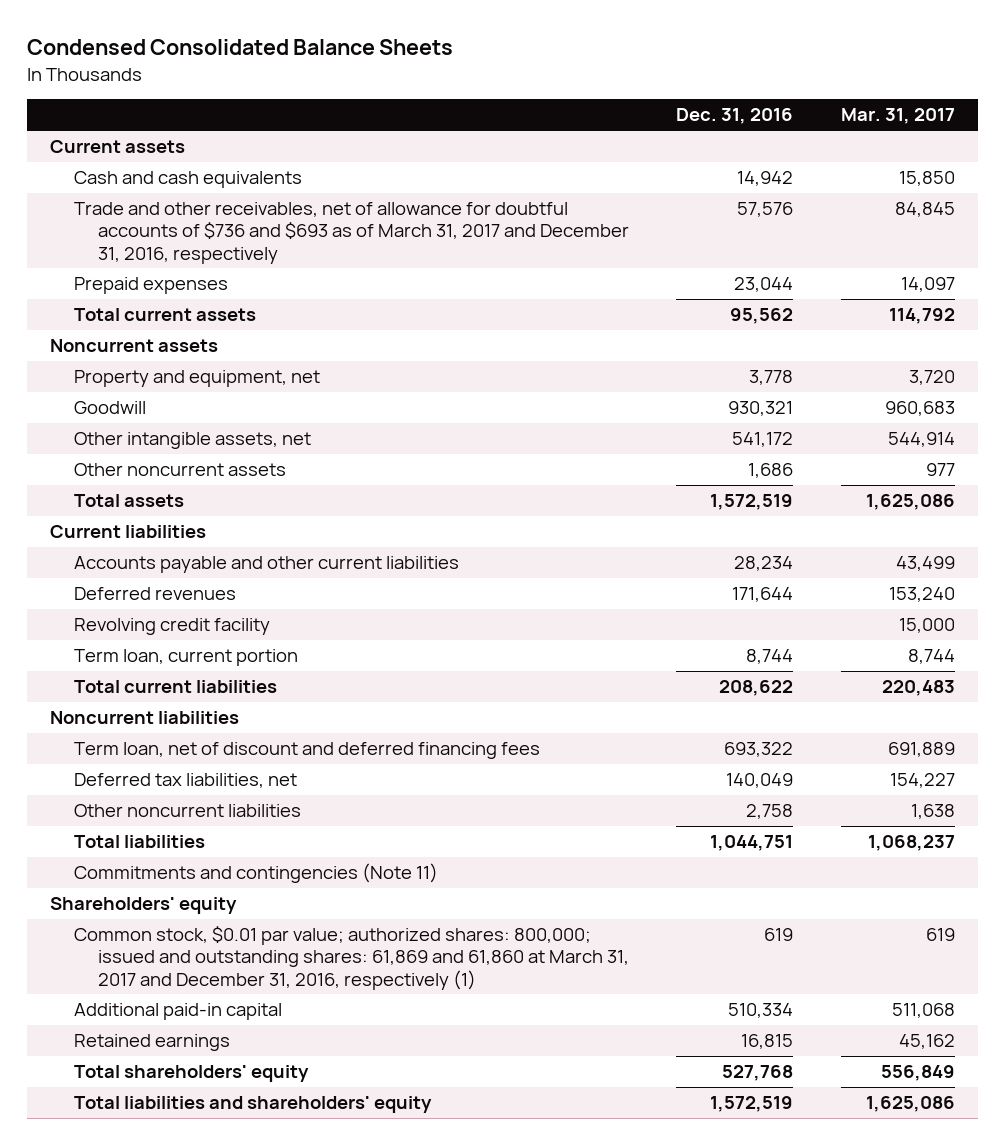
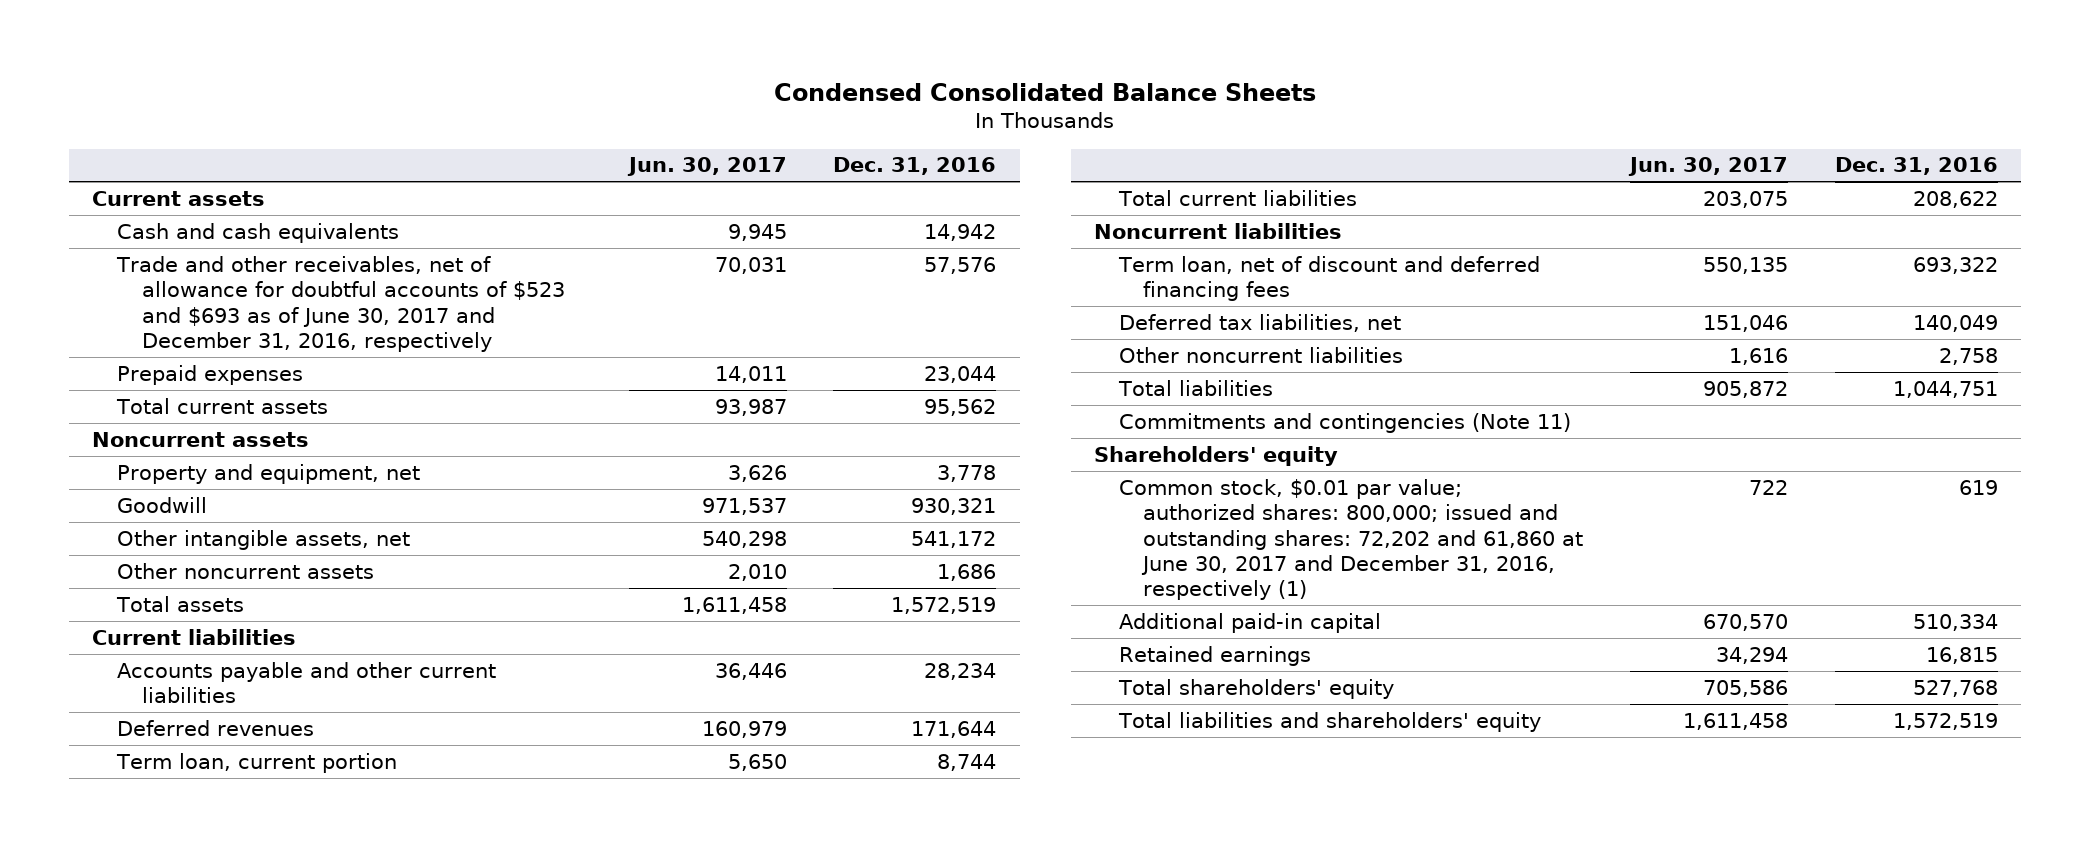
- | Dec. 31, 2016 | Mar. 31, 2017
+ | Jun. 30, 2017 | Dec. 31, 2016
- Trade and other receivables, net of allowance for doubtful accounts of $736 and $693 as of March 31, 2017 and December 31, 2016, respectively | 57,576 | 84,845
+ Trade and other receivables, net of allowance for doubtful accounts of $523 and $693 as of June 30, 2017 and December 31, 2016, respectively | 70,031 | 57,576
- Revolving credit facility | | 15,000
- Common stock, $0.01 par value; authorized shares: 800,000; issued and outstanding shares: 61,869 and 61,860 at March 31, 2017 and December 31, 2016, respectively (1) | 619 | 619
+ Common stock, $0.01 par value; authorized shares: 800,000; issued and outstanding shares: 72,202 and 61,860 at June 30, 2017 and December 31, 2016, respectively (1) | 722 | 619

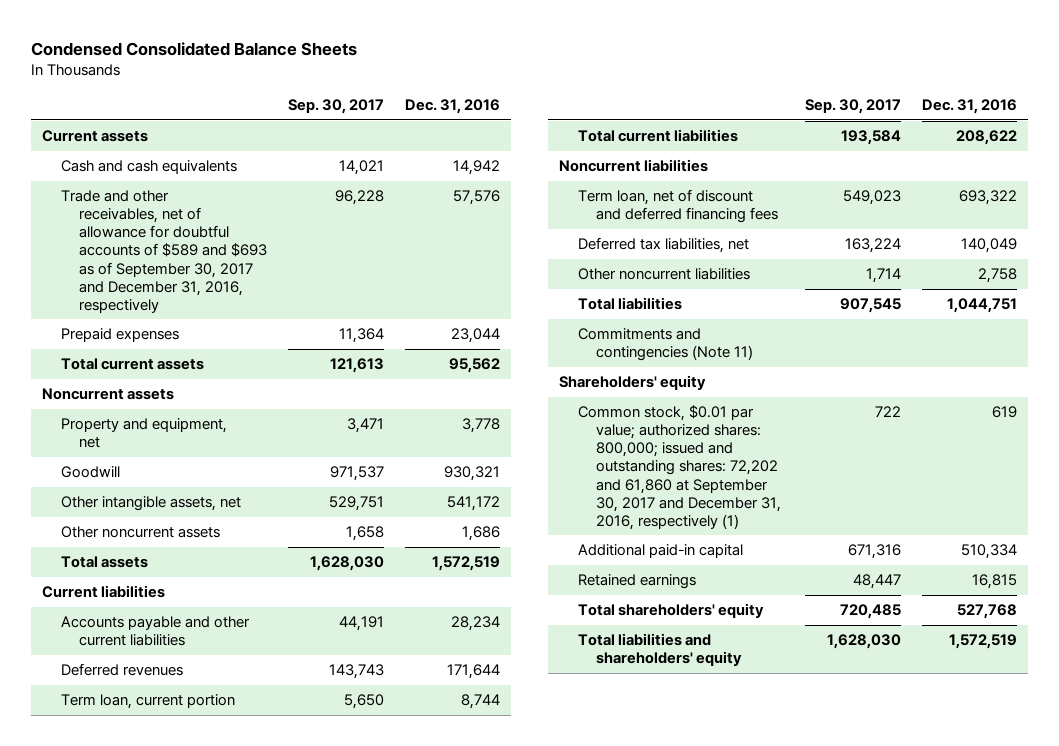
- | Jun. 30, 2017 | Dec. 31, 2016
+ | Sep. 30, 2017 | Dec. 31, 2016
- Trade and other receivables, net of allowance for doubtful accounts of $523 and $693 as of June 30, 2017 and December 31, 2016, respectively | 70,031 | 57,576
+ Trade and other receivables, net of allowance for doubtful accounts of $589 and $693 as of September 30, 2017 and December 31, 2016, respectively | 96,228 | 57,576
- Common stock, $0.01 par value; authorized shares: 800,000; issued and outstanding shares: 72,202 and 61,860 at June 30, 2017 and December 31, 2016, respectively (1) | 722 | 619
+ Common stock, $0.01 par value; authorized shares: 800,000; issued and outstanding shares: 72,202 and 61,860 at September 30, 2017 and December 31, 2016, respectively (1) | 722 | 619

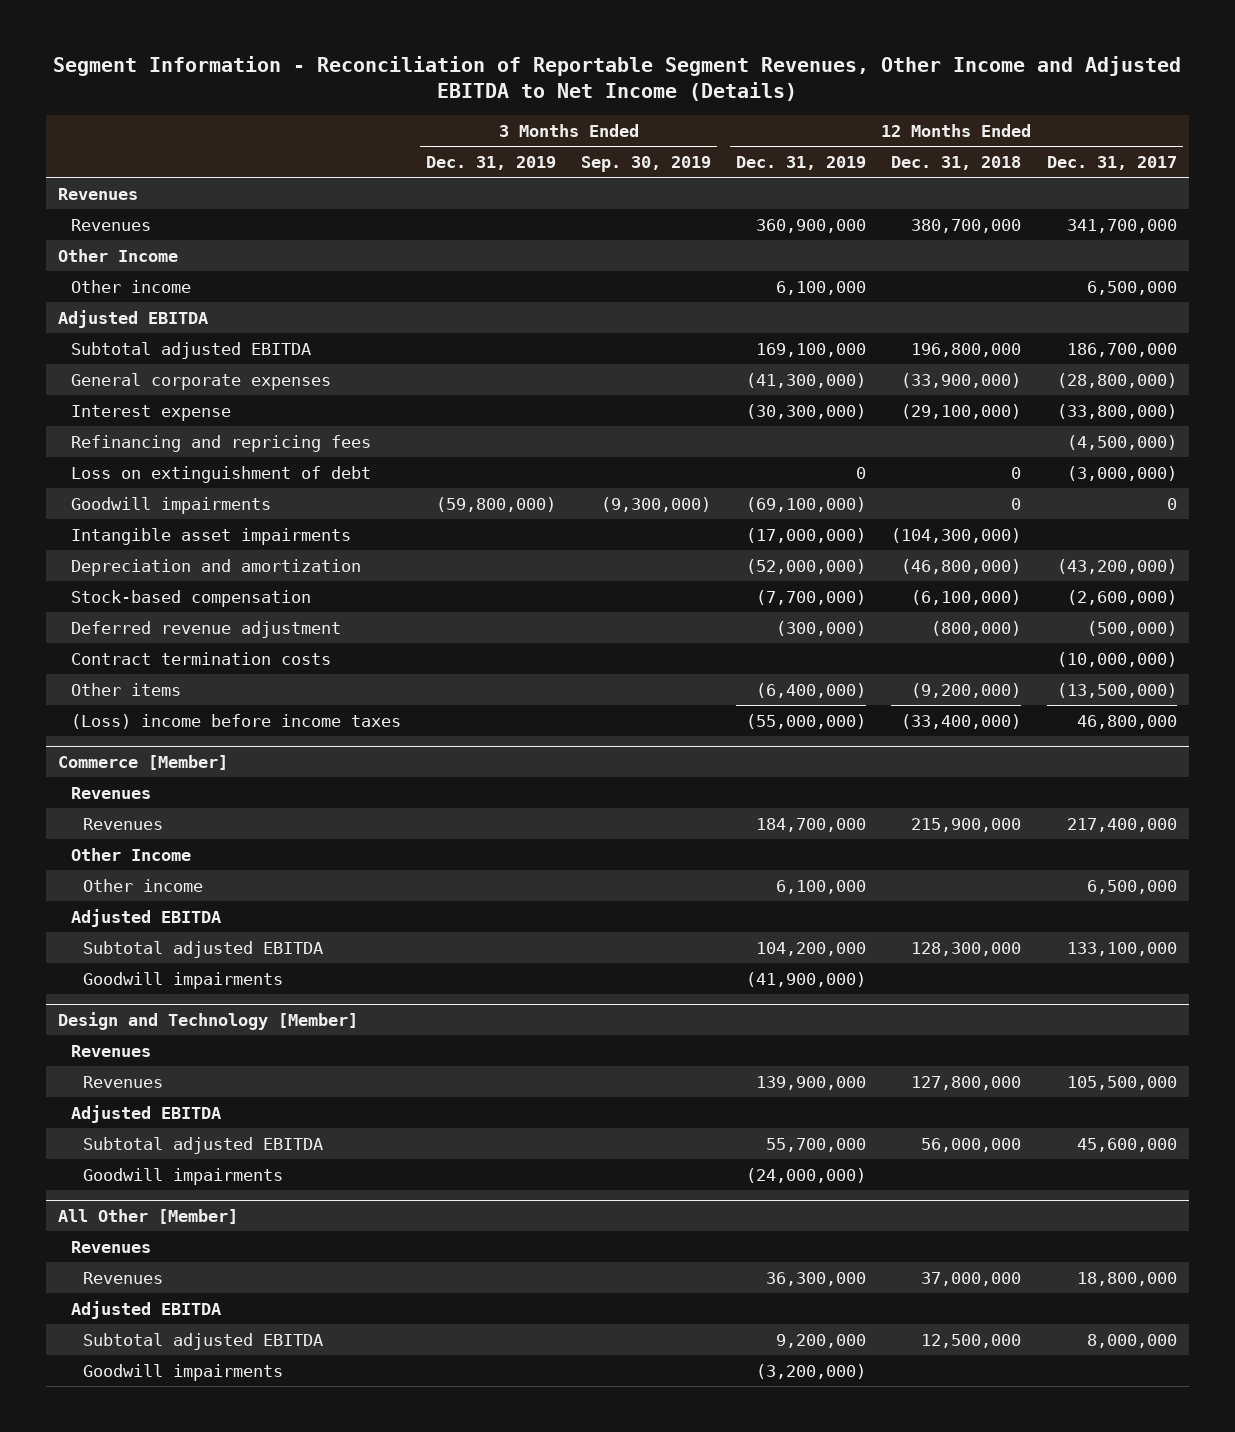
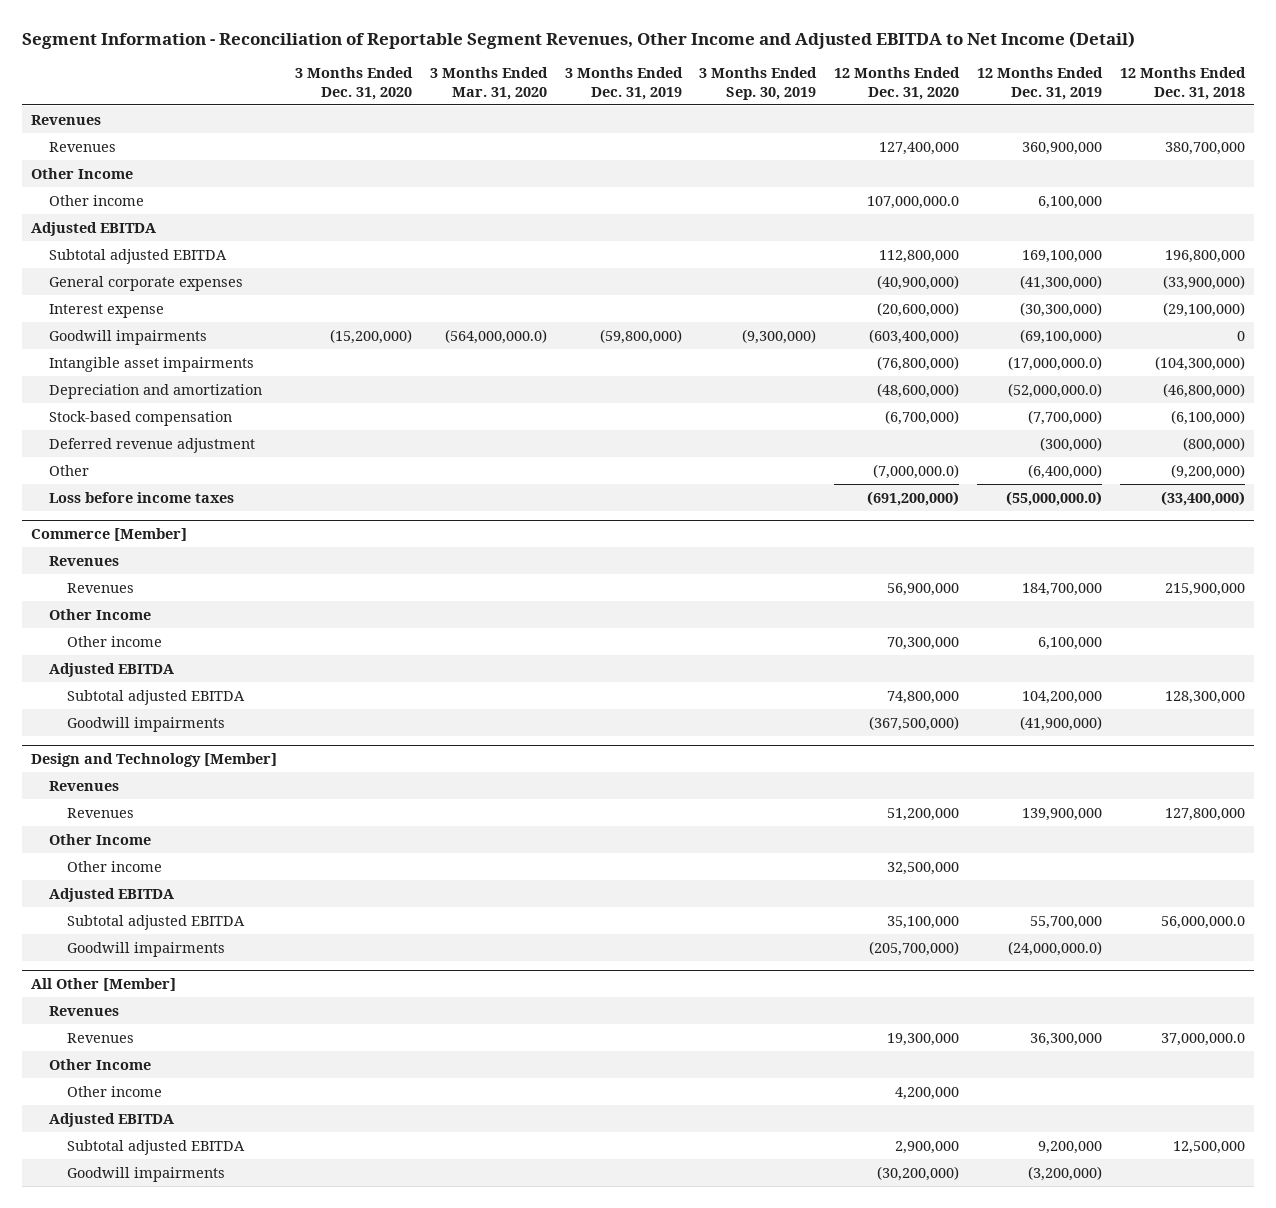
- Segment Information - Reconciliation of Reportable Segment Revenues, Other Income and Adjusted EBITDA to Net Income (Details)
+ Segment Information - Reconciliation of Reportable Segment Revenues, Other Income and Adjusted EBITDA to Net Income (Detail)
- | 3 Months Ended Dec. 31, 2019 | 3 Months Ended Sep. 30, 2019 | 12 Months Ended Dec. 31, 2019 | 12 Months Ended Dec. 31, 2018 | 12 Months Ended Dec. 31, 2017
+ | 3 Months Ended Dec. 31, 2020 | 3 Months Ended Mar. 31, 2020 | 3 Months Ended Dec. 31, 2019 | 3 Months Ended Sep. 30, 2019 | 12 Months Ended Dec. 31, 2020 | 12 Months Ended Dec. 31, 2019 | 12 Months Ended Dec. 31, 2018
- Refinancing and repricing fees | | | | | (4,500,000)
- Loss on extinguishment of debt | | | 0 | 0 | (3,000,000)
- Intangible asset impairments | | | (17,000,000) | (104,300,000) |
- Depreciation and amortization | | | (52,000,000) | (46,800,000) | (43,200,000)
+ Intangible asset impairments | | | | | (76,800,000) | (17,000,000.0) | (104,300,000)
+ Depreciation and amortization | | | | | (48,600,000) | (52,000,000.0) | (46,800,000)
- Contract termination costs | | | | | (10,000,000)
- Other items | | | (6,400,000) | (9,200,000) | (13,500,000)
- (Loss) income before income taxes | | | (55,000,000) | (33,400,000) | 46,800,000
+ Other | | | | | (7,000,000.0) | (6,400,000) | (9,200,000)
+ Loss before income taxes | | | | | (691,200,000) | (55,000,000.0) | (33,400,000)
@ Design and Technology [Member]
+ Other Income
+ Other income | | | | | 32,500,000 | |
- Subtotal adjusted EBITDA | | | 55,700,000 | 56,000,000 | 45,600,000
- Goodwill impairments | | | (24,000,000) | |
+ Subtotal adjusted EBITDA | | | | | 35,100,000 | 55,700,000 | 56,000,000.0
+ Goodwill impairments | | | | | (205,700,000) | (24,000,000.0) |
@ All Other [Member]
- Revenues | | | 36,300,000 | 37,000,000 | 18,800,000
+ Revenues | | | | | 19,300,000 | 36,300,000 | 37,000,000.0
+ Other Income
+ Other income | | | | | 4,200,000 | |

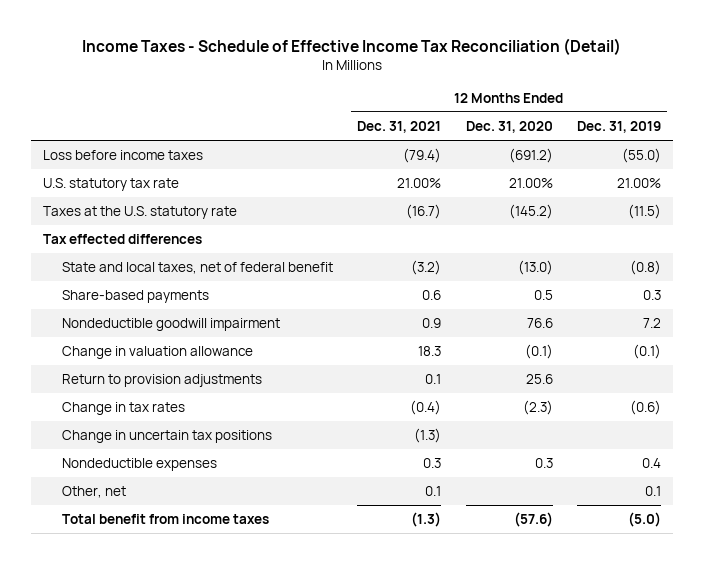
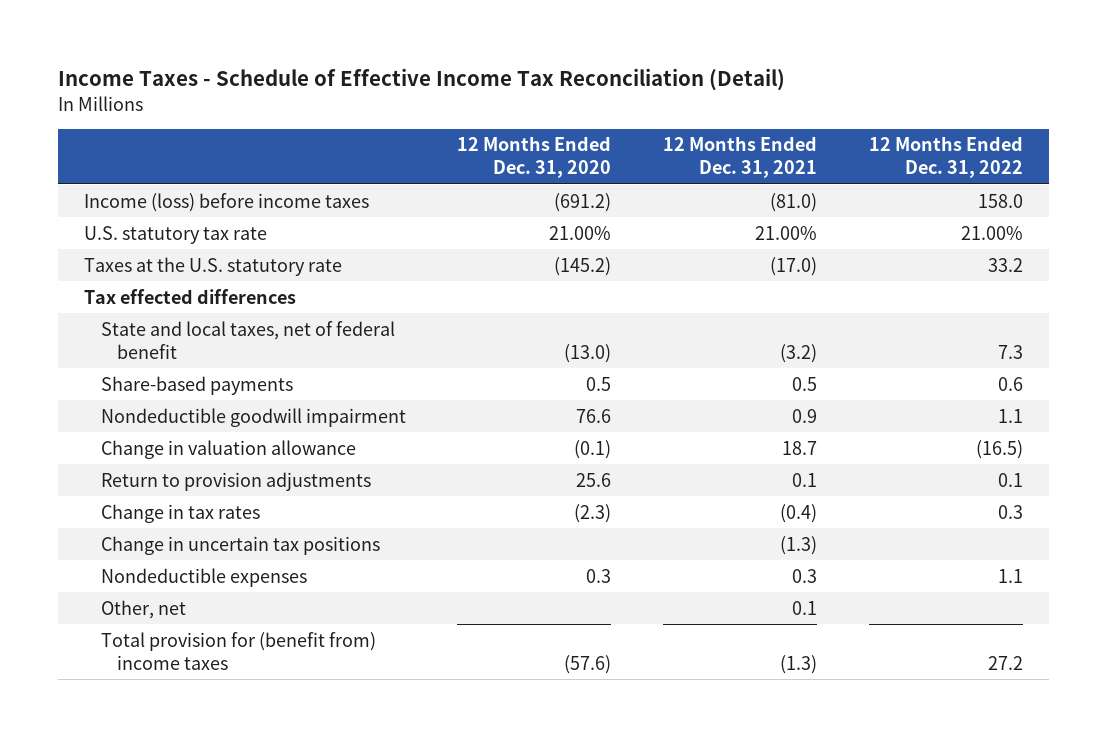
- | 12 Months Ended Dec. 31, 2021 | 12 Months Ended Dec. 31, 2020 | 12 Months Ended Dec. 31, 2019
+ | 12 Months Ended Dec. 31, 2020 | 12 Months Ended Dec. 31, 2021 | 12 Months Ended Dec. 31, 2022
- Loss before income taxes | (79.4) | (691.2) | (55.0)
+ Income (loss) before income taxes | (691.2) | (81.0) | 158.0
- Taxes at the U.S. statutory rate | (16.7) | (145.2) | (11.5)
+ Taxes at the U.S. statutory rate | (145.2) | (17.0) | 33.2
- Share-based payments | 0.6 | 0.5 | 0.3
+ Share-based payments | 0.5 | 0.5 | 0.6
- Change in valuation allowance | 18.3 | (0.1) | (0.1)
+ Change in valuation allowance | (0.1) | 18.7 | (16.5)
- Total benefit from income taxes | (1.3) | (57.6) | (5.0)
+ Total provision for (benefit from) income taxes | (57.6) | (1.3) | 27.2

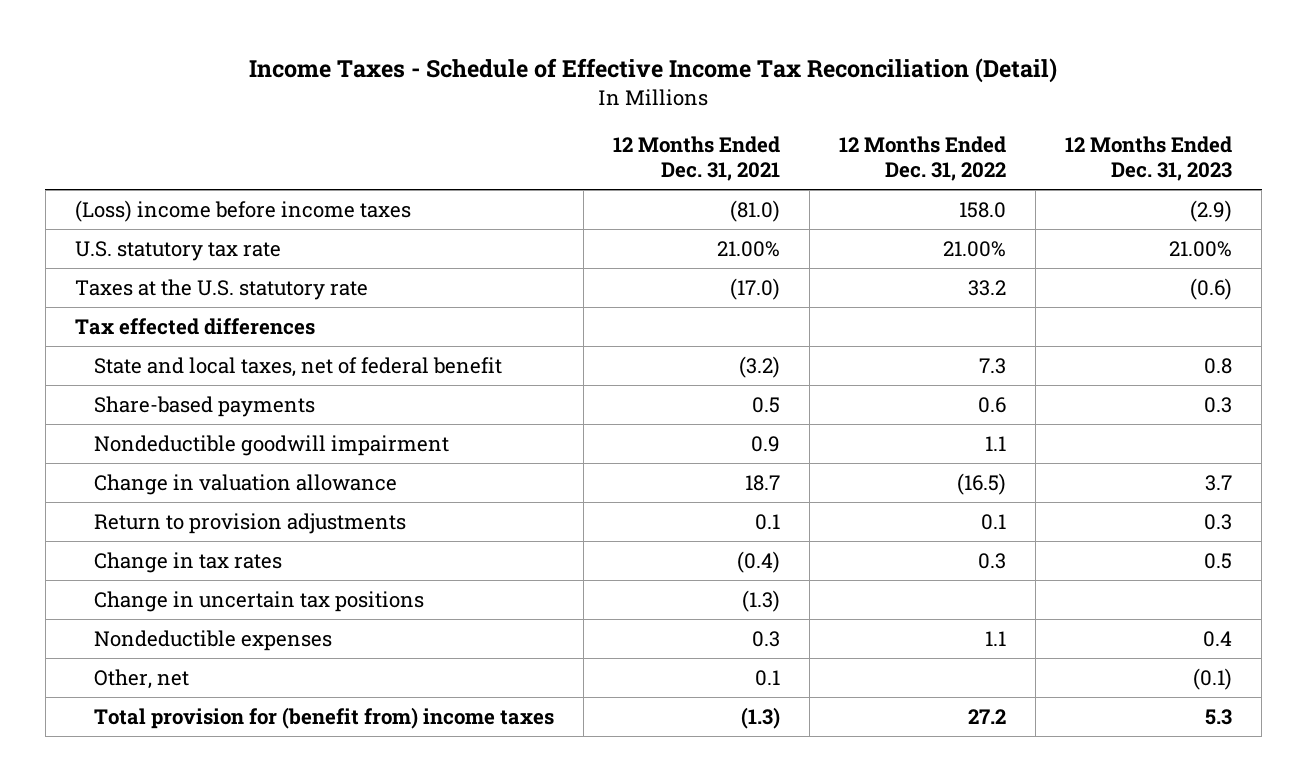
- | 12 Months Ended Dec. 31, 2020 | 12 Months Ended Dec. 31, 2021 | 12 Months Ended Dec. 31, 2022
+ | 12 Months Ended Dec. 31, 2021 | 12 Months Ended Dec. 31, 2022 | 12 Months Ended Dec. 31, 2023
- Income (loss) before income taxes | (691.2) | (81.0) | 158.0
+ (Loss) income before income taxes | (81.0) | 158.0 | (2.9)

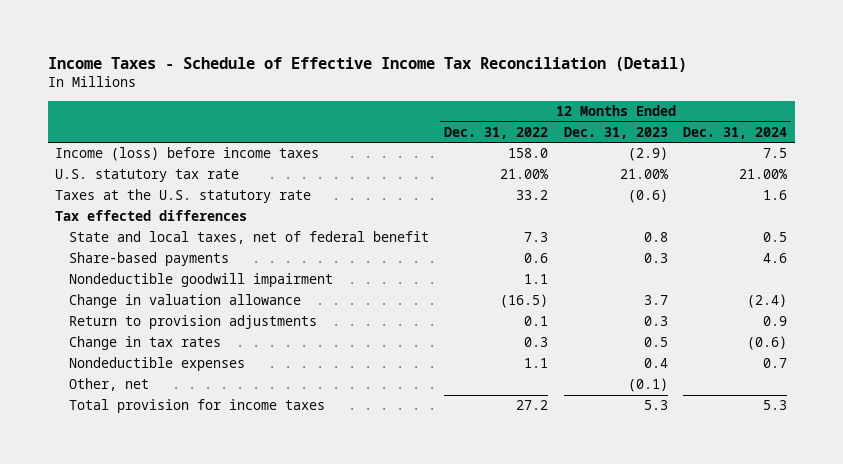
- | 12 Months Ended Dec. 31, 2021 | 12 Months Ended Dec. 31, 2022 | 12 Months Ended Dec. 31, 2023
+ | 12 Months Ended Dec. 31, 2022 | 12 Months Ended Dec. 31, 2023 | 12 Months Ended Dec. 31, 2024
- (Loss) income before income taxes | (81.0) | 158.0 | (2.9)
+ Income (loss) before income taxes | 158.0 | (2.9) | 7.5
- Change in uncertain tax positions | (1.3) | |
- Total provision for (benefit from) income taxes | (1.3) | 27.2 | 5.3
+ Total provision for income taxes | 27.2 | 5.3 | 5.3

